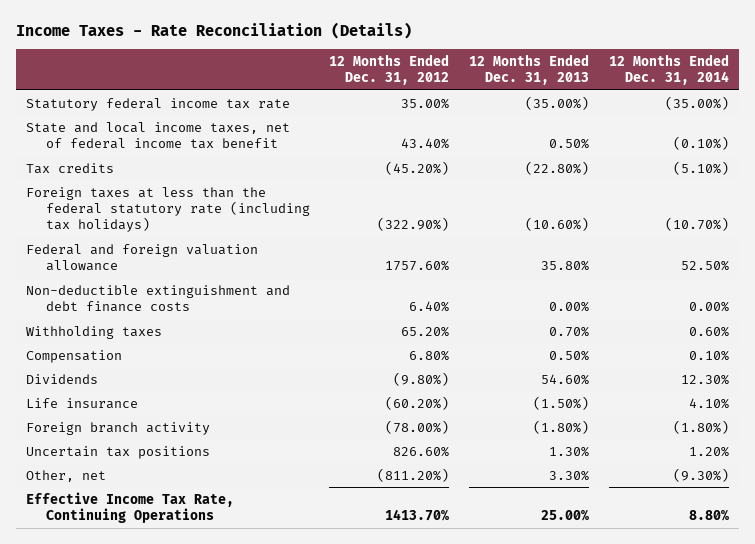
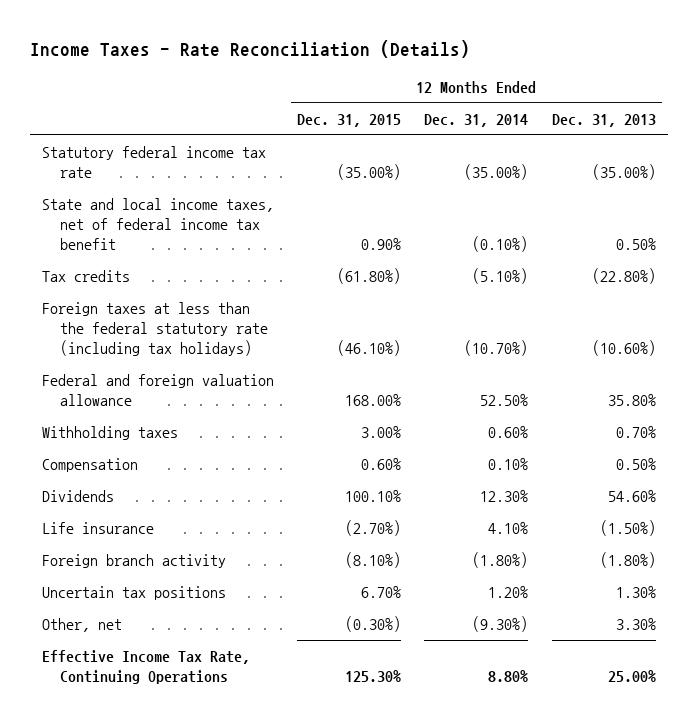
- | 12 Months Ended Dec. 31, 2012 | 12 Months Ended Dec. 31, 2013 | 12 Months Ended Dec. 31, 2014
+ | 12 Months Ended Dec. 31, 2015 | 12 Months Ended Dec. 31, 2014 | 12 Months Ended Dec. 31, 2013
- Non-deductible extinguishment and debt finance costs | 6.40% | 0.00% | 0.00%

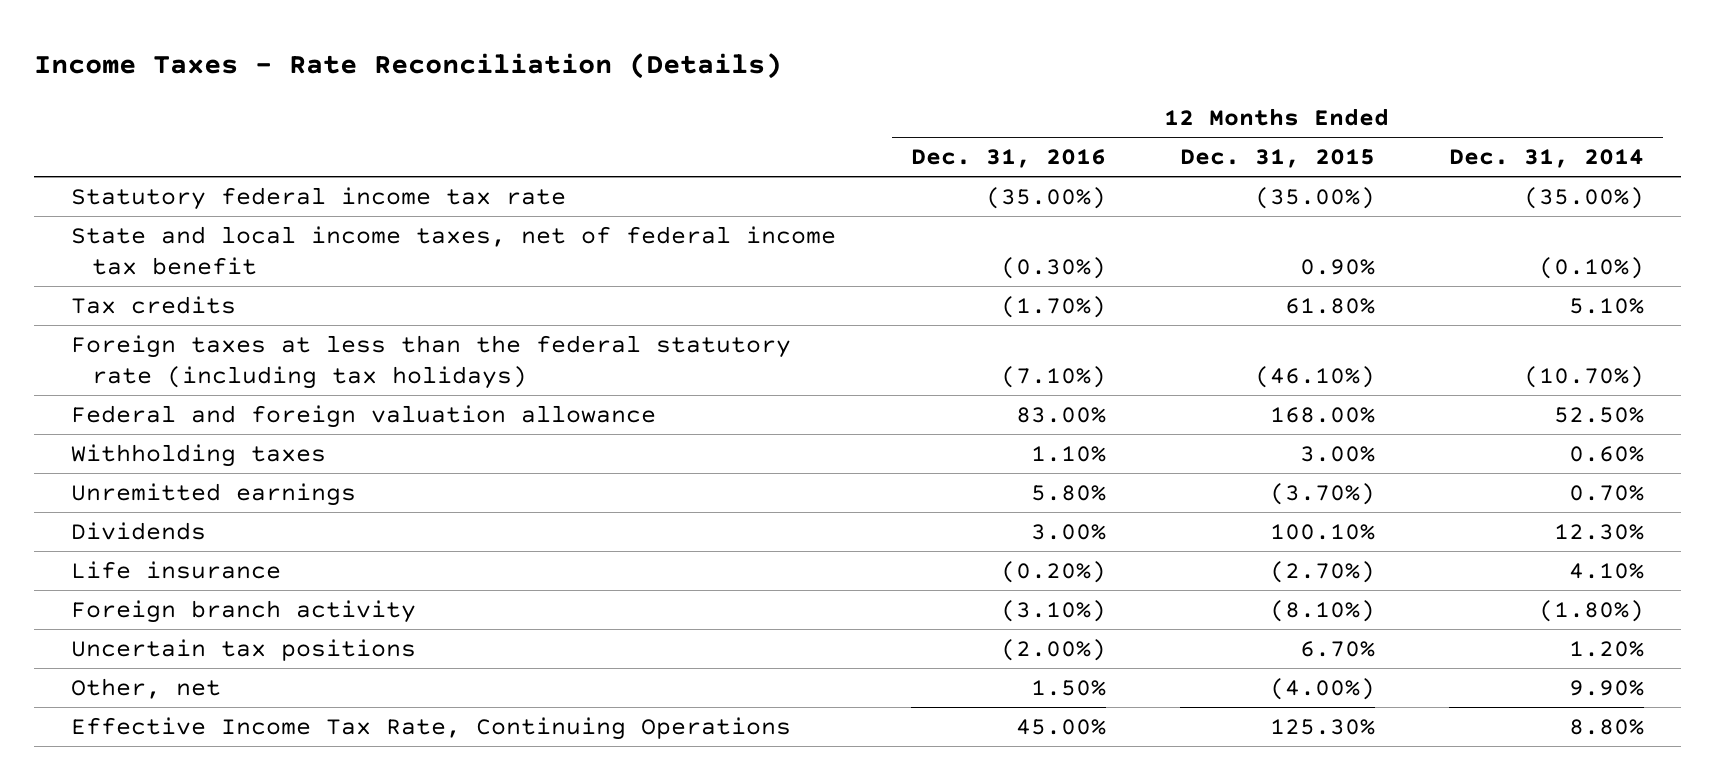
- | 12 Months Ended Dec. 31, 2015 | 12 Months Ended Dec. 31, 2014 | 12 Months Ended Dec. 31, 2013
+ | 12 Months Ended Dec. 31, 2016 | 12 Months Ended Dec. 31, 2015 | 12 Months Ended Dec. 31, 2014
- Tax credits | (61.80%) | (5.10%) | (22.80%)
+ Tax credits | (1.70%) | 61.80% | 5.10%
- Compensation | 0.60% | 0.10% | 0.50%
+ Unremitted earnings | 5.80% | (3.70%) | 0.70%
- Other, net | (0.30%) | (9.30%) | 3.30%
+ Other, net | 1.50% | (4.00%) | 9.90%

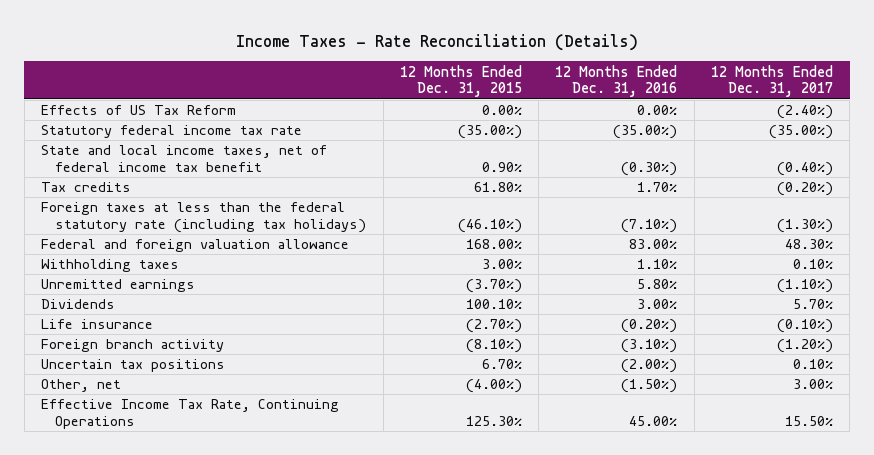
- | 12 Months Ended Dec. 31, 2016 | 12 Months Ended Dec. 31, 2015 | 12 Months Ended Dec. 31, 2014
+ | 12 Months Ended Dec. 31, 2015 | 12 Months Ended Dec. 31, 2016 | 12 Months Ended Dec. 31, 2017
+ Effects of US Tax Reform | 0.00% | 0.00% | (2.40%)
- Tax credits | (1.70%) | 61.80% | 5.10%
+ Tax credits | 61.80% | 1.70% | (0.20%)
- Other, net | 1.50% | (4.00%) | 9.90%
+ Other, net | (4.00%) | (1.50%) | 3.00%

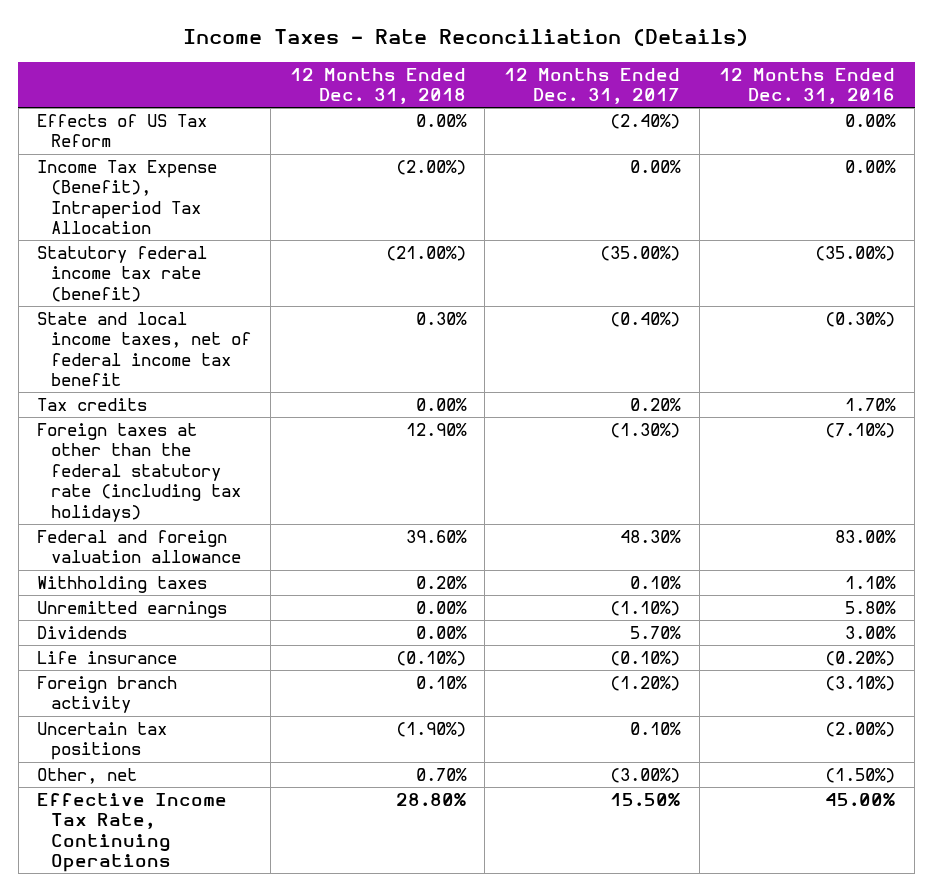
- | 12 Months Ended Dec. 31, 2015 | 12 Months Ended Dec. 31, 2016 | 12 Months Ended Dec. 31, 2017
+ | 12 Months Ended Dec. 31, 2018 | 12 Months Ended Dec. 31, 2017 | 12 Months Ended Dec. 31, 2016
- Statutory federal income tax rate | (35.00%) | (35.00%) | (35.00%)
+ Income Tax Expense (Benefit), Intraperiod Tax Allocation | (2.00%) | 0.00% | 0.00%
+ Statutory federal income tax rate (benefit) | (21.00%) | (35.00%) | (35.00%)
- Tax credits | 61.80% | 1.70% | (0.20%)
- Foreign taxes at less than the federal statutory rate (including tax holidays) | (46.10%) | (7.10%) | (1.30%)
+ Tax credits | 0.00% | 0.20% | 1.70%
+ Foreign taxes at other than the federal statutory rate (including tax holidays) | 12.90% | (1.30%) | (7.10%)
- Other, net | (4.00%) | (1.50%) | 3.00%
+ Other, net | 0.70% | (3.00%) | (1.50%)

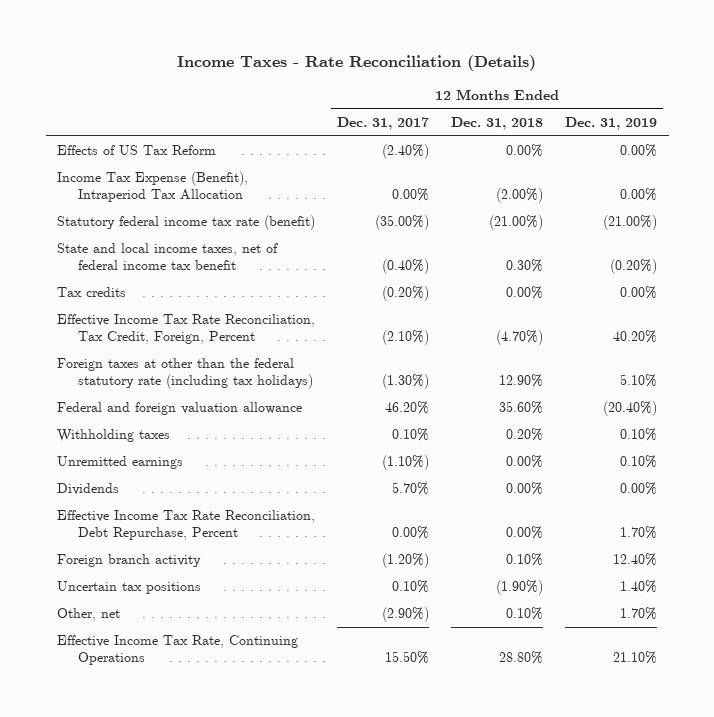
- | 12 Months Ended Dec. 31, 2018 | 12 Months Ended Dec. 31, 2017 | 12 Months Ended Dec. 31, 2016
+ | 12 Months Ended Dec. 31, 2017 | 12 Months Ended Dec. 31, 2018 | 12 Months Ended Dec. 31, 2019
- Tax credits | 0.00% | 0.20% | 1.70%
+ Tax credits | (0.20%) | 0.00% | 0.00%
+ Effective Income Tax Rate Reconciliation, Tax Credit, Foreign, Percent | (2.10%) | (4.70%) | 40.20%
- Federal and foreign valuation allowance | 39.60% | 48.30% | 83.00%
+ Federal and foreign valuation allowance | 46.20% | 35.60% | (20.40%)
- Life insurance | (0.10%) | (0.10%) | (0.20%)
+ Effective Income Tax Rate Reconciliation, Debt Repurchase, Percent | 0.00% | 0.00% | 1.70%
- Other, net | 0.70% | (3.00%) | (1.50%)
+ Other, net | (2.90%) | 0.10% | 1.70%

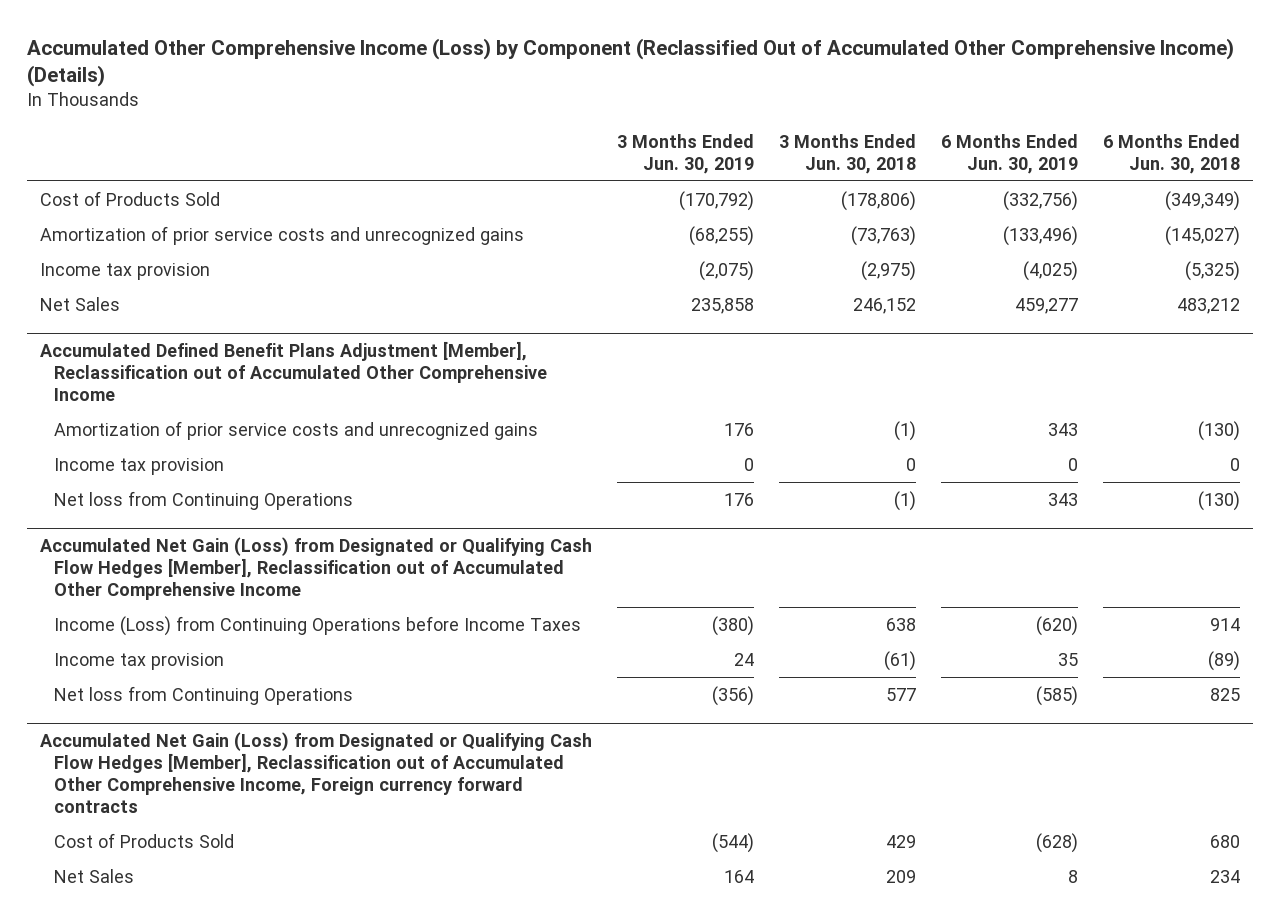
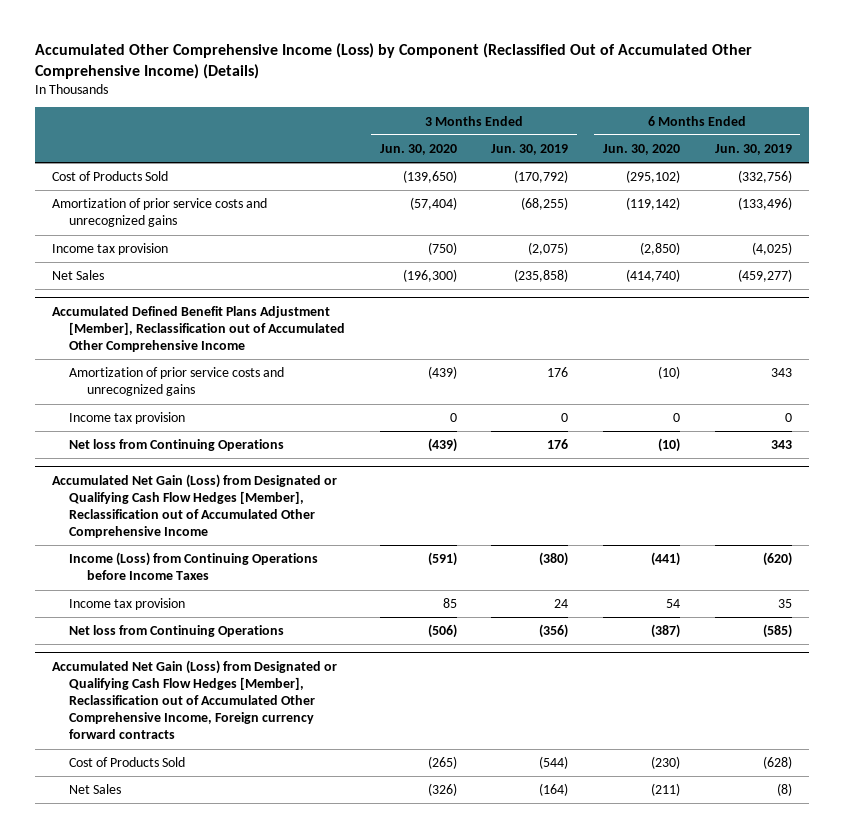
- | 3 Months Ended Jun. 30, 2019 | 3 Months Ended Jun. 30, 2018 | 6 Months Ended Jun. 30, 2019 | 6 Months Ended Jun. 30, 2018
+ | 3 Months Ended Jun. 30, 2020 | 3 Months Ended Jun. 30, 2019 | 6 Months Ended Jun. 30, 2020 | 6 Months Ended Jun. 30, 2019
- Net Sales | 235,858 | 246,152 | 459,277 | 483,212
+ Net Sales | (196,300) | (235,858) | (414,740) | (459,277)
@ Accumulated Net Gain (Loss) from Designated or Qualifying Cash Flow Hedges [Member], Reclassification out of Accumulated Other Comprehensive Income, Foreign currency forward contracts
- Net Sales | 164 | 209 | 8 | 234
+ Net Sales | (326) | (164) | (211) | (8)

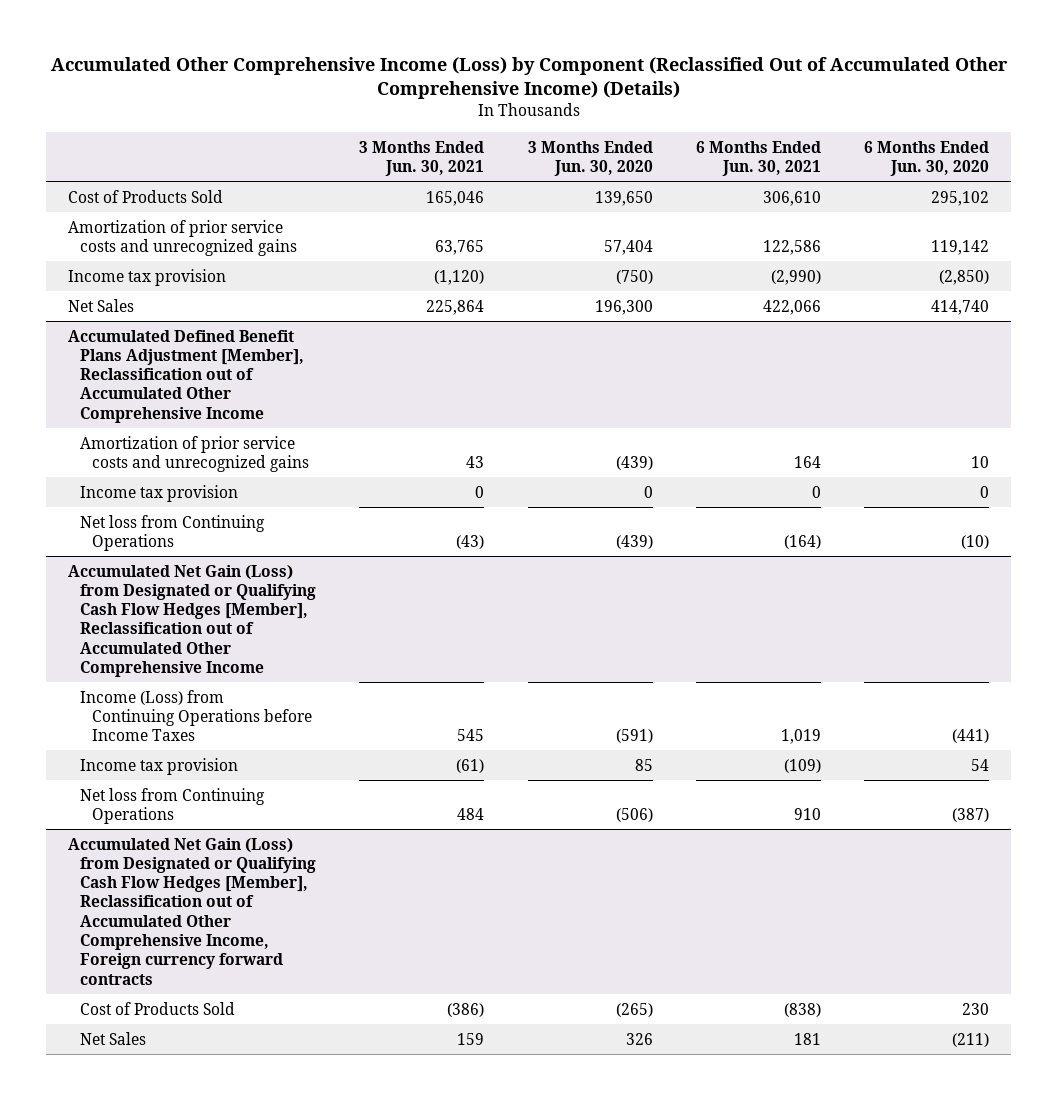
- | 3 Months Ended Jun. 30, 2020 | 3 Months Ended Jun. 30, 2019 | 6 Months Ended Jun. 30, 2020 | 6 Months Ended Jun. 30, 2019
+ | 3 Months Ended Jun. 30, 2021 | 3 Months Ended Jun. 30, 2020 | 6 Months Ended Jun. 30, 2021 | 6 Months Ended Jun. 30, 2020
- Cost of Products Sold | (139,650) | (170,792) | (295,102) | (332,756)
- Amortization of prior service costs and unrecognized gains | (57,404) | (68,255) | (119,142) | (133,496)
+ Cost of Products Sold | 165,046 | 139,650 | 306,610 | 295,102
+ Amortization of prior service costs and unrecognized gains | 63,765 | 57,404 | 122,586 | 119,142
- Net Sales | (196,300) | (235,858) | (414,740) | (459,277)
+ Net Sales | 225,864 | 196,300 | 422,066 | 414,740
@ Accumulated Defined Benefit Plans Adjustment [Member], Reclassification out of Accumulated Other Comprehensive Income
- Amortization of prior service costs and unrecognized gains | (439) | 176 | (10) | 343
+ Amortization of prior service costs and unrecognized gains | 43 | (439) | 164 | 10
@ Accumulated Net Gain (Loss) from Designated or Qualifying Cash Flow Hedges [Member], Reclassification out of Accumulated Other Comprehensive Income, Foreign currency forward contracts
- Cost of Products Sold | (265) | (544) | (230) | (628)
- Net Sales | (326) | (164) | (211) | (8)
+ Cost of Products Sold | (386) | (265) | (838) | 230
+ Net Sales | 159 | 326 | 181 | (211)

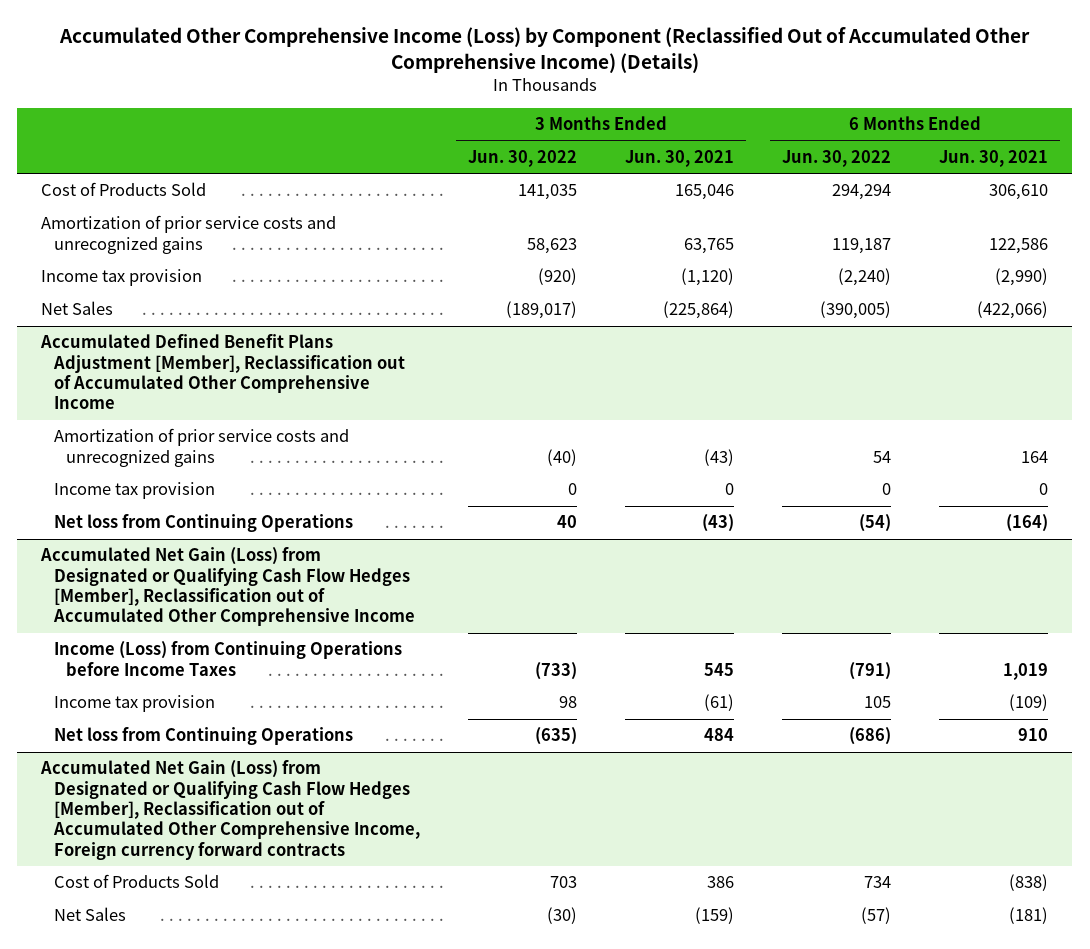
- | 3 Months Ended Jun. 30, 2021 | 3 Months Ended Jun. 30, 2020 | 6 Months Ended Jun. 30, 2021 | 6 Months Ended Jun. 30, 2020
+ | 3 Months Ended Jun. 30, 2022 | 3 Months Ended Jun. 30, 2021 | 6 Months Ended Jun. 30, 2022 | 6 Months Ended Jun. 30, 2021
- Net Sales | 225,864 | 196,300 | 422,066 | 414,740
+ Net Sales | (189,017) | (225,864) | (390,005) | (422,066)
@ Accumulated Defined Benefit Plans Adjustment [Member], Reclassification out of Accumulated Other Comprehensive Income
- Amortization of prior service costs and unrecognized gains | 43 | (439) | 164 | 10
+ Amortization of prior service costs and unrecognized gains | (40) | (43) | 54 | 164
@ Accumulated Net Gain (Loss) from Designated or Qualifying Cash Flow Hedges [Member], Reclassification out of Accumulated Other Comprehensive Income, Foreign currency forward contracts
- Cost of Products Sold | (386) | (265) | (838) | 230
- Net Sales | 159 | 326 | 181 | (211)
+ Cost of Products Sold | 703 | 386 | 734 | (838)
+ Net Sales | (30) | (159) | (57) | (181)

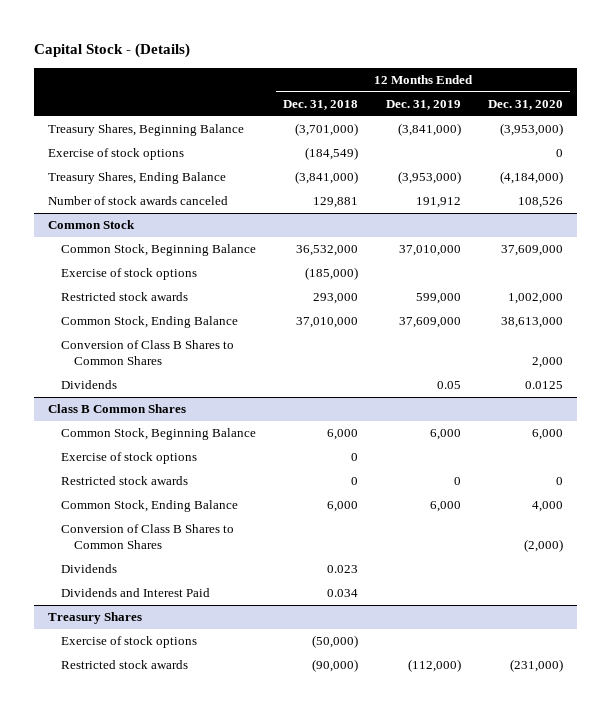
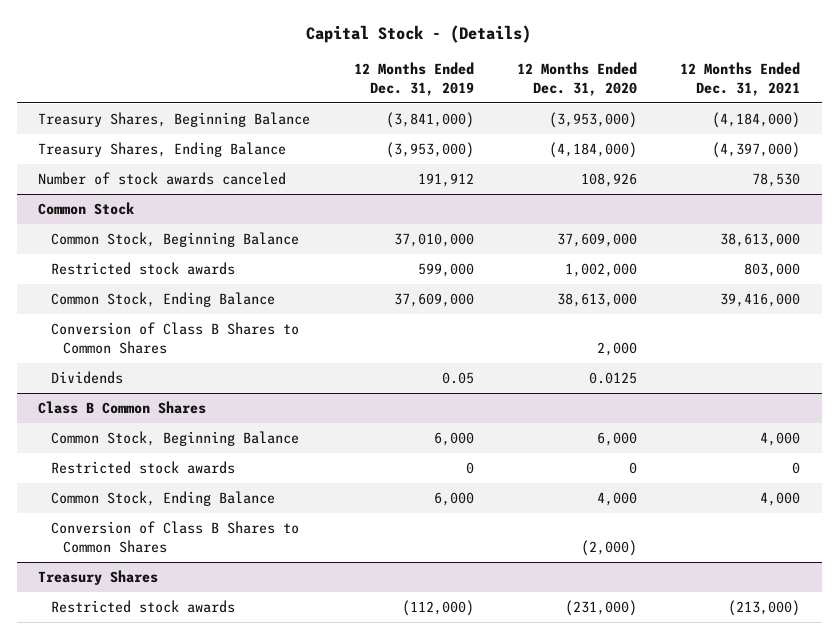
- | 12 Months Ended Dec. 31, 2018 | 12 Months Ended Dec. 31, 2019 | 12 Months Ended Dec. 31, 2020
+ | 12 Months Ended Dec. 31, 2019 | 12 Months Ended Dec. 31, 2020 | 12 Months Ended Dec. 31, 2021
- Exercise of stock options | (184,549) | | 0
- Number of stock awards canceled | 129,881 | 191,912 | 108,526
+ Number of stock awards canceled | 191,912 | 108,926 | 78,530
@ Common Stock
- Exercise of stock options | (185,000) | |
@ Class B Common Shares
- Exercise of stock options | 0 | |
- Dividends | 0.023 | |
- Dividends and Interest Paid | 0.034 | |
@ Treasury Shares
- Exercise of stock options | (50,000) | |

